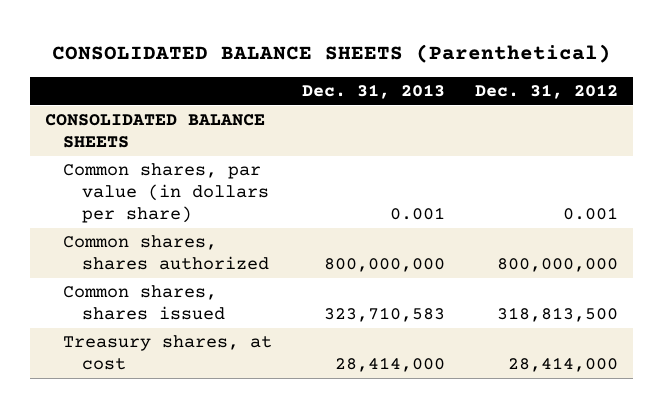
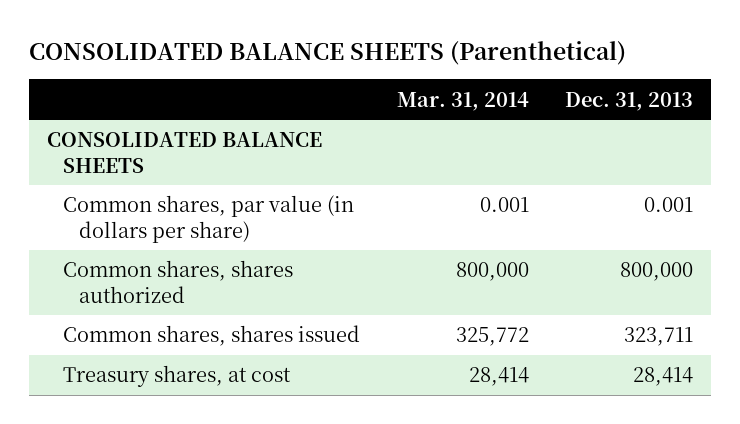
- | Dec. 31, 2013 | Dec. 31, 2012
+ | Mar. 31, 2014 | Dec. 31, 2013
- Common shares, shares authorized | 800,000,000 | 800,000,000
- Common shares, shares issued | 323,710,583 | 318,813,500
- Treasury shares, at cost | 28,414,000 | 28,414,000
+ Common shares, shares authorized | 800,000 | 800,000
+ Common shares, shares issued | 325,772 | 323,711
+ Treasury shares, at cost | 28,414 | 28,414

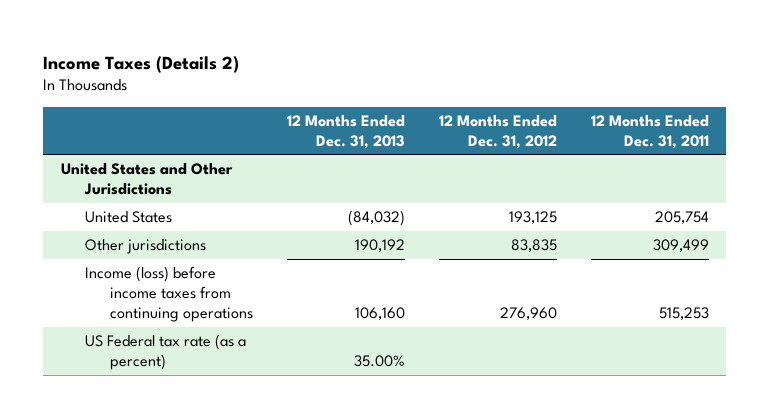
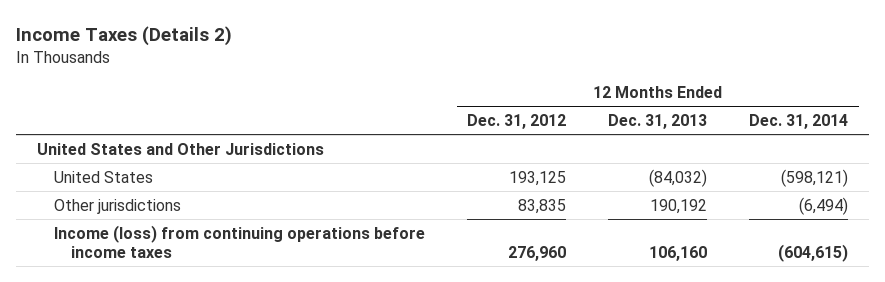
- | 12 Months Ended Dec. 31, 2013 | 12 Months Ended Dec. 31, 2012 | 12 Months Ended Dec. 31, 2011
+ | 12 Months Ended Dec. 31, 2012 | 12 Months Ended Dec. 31, 2013 | 12 Months Ended Dec. 31, 2014
- Income (loss) before income taxes from continuing operations | 106,160 | 276,960 | 515,253
- US Federal tax rate (as a percent) | 35.00% | |
+ Income (loss) from continuing operations before income taxes | 276,960 | 106,160 | (604,615)

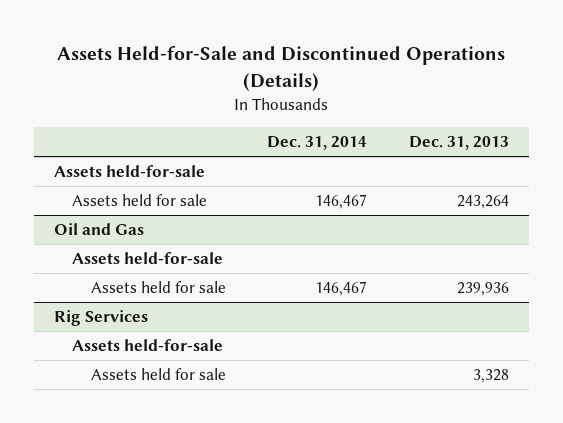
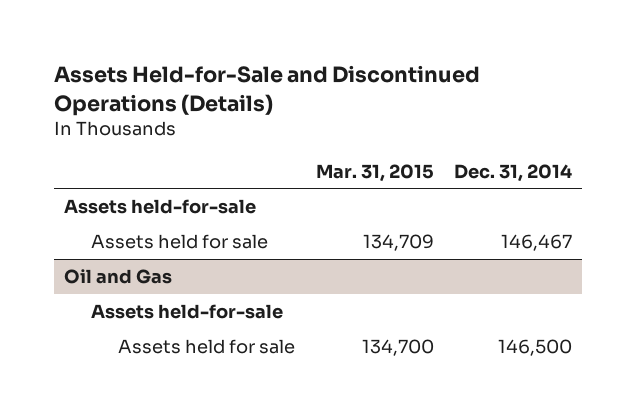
- | Dec. 31, 2014 | Dec. 31, 2013
+ | Mar. 31, 2015 | Dec. 31, 2014
@ Oil and Gas
- Assets held for sale | 146,467 | 239,936
- Rig Services
- Assets held-for-sale
- Assets held for sale | | 3,328
@ Oil and Gas
+ Assets held for sale | 134,700 | 146,500

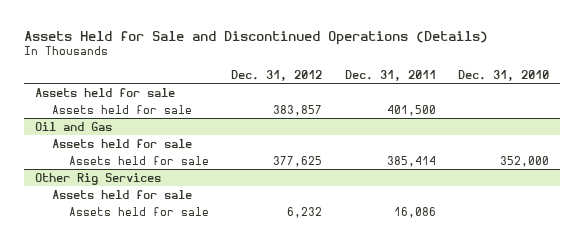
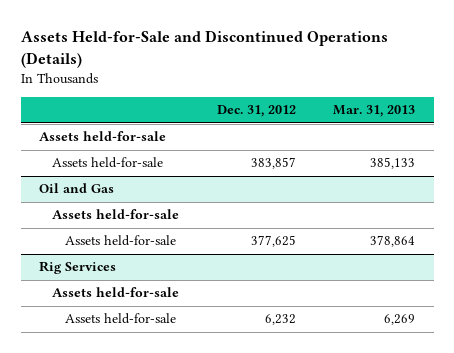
- Assets Held for Sale and Discontinued Operations (Details)
+ Assets Held-for-Sale and Discontinued Operations (Details)
- | Dec. 31, 2012 | Dec. 31, 2011 | Dec. 31, 2010
+ | Dec. 31, 2012 | Mar. 31, 2013
- Assets held for sale
- Assets held for sale | 383,857 | 401,500 |
+ Assets held-for-sale
+ Assets held-for-sale | 383,857 | 385,133
@ Oil and Gas
- Assets held for sale
- Assets held for sale | 377,625 | 385,414 | 352,000
- Other Rig Services
- Assets held for sale
- Assets held for sale | 6,232 | 16,086 |
@ Oil and Gas
+ Assets held-for-sale
+ Assets held-for-sale | 377,625 | 378,864
+ Rig Services
+ Assets held-for-sale
+ Assets held-for-sale | 6,232 | 6,269

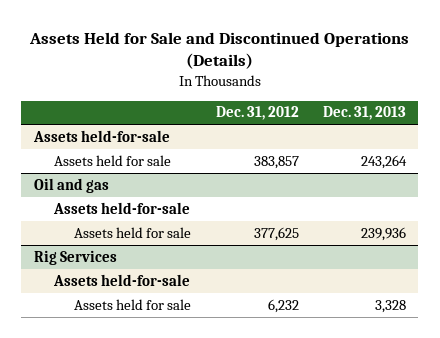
- Assets Held-for-Sale and Discontinued Operations (Details)
+ Assets Held for Sale and Discontinued Operations (Details)
- | Dec. 31, 2012 | Mar. 31, 2013
+ | Dec. 31, 2012 | Dec. 31, 2013
- Assets held-for-sale | 383,857 | 385,133
- Oil and Gas
+ Assets held for sale | 383,857 | 243,264
+ Oil and gas
- Assets held-for-sale | 377,625 | 378,864
+ Assets held for sale | 377,625 | 239,936
@ Rig Services
- Assets held-for-sale | 6,232 | 6,269
+ Assets held for sale | 6,232 | 3,328

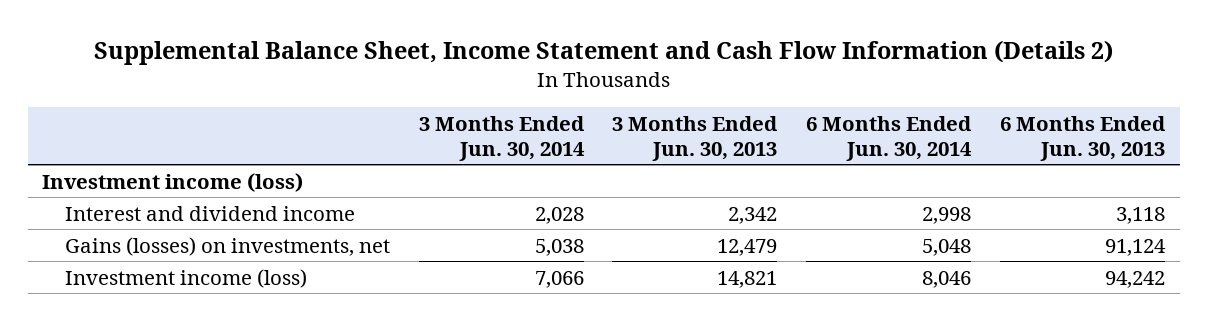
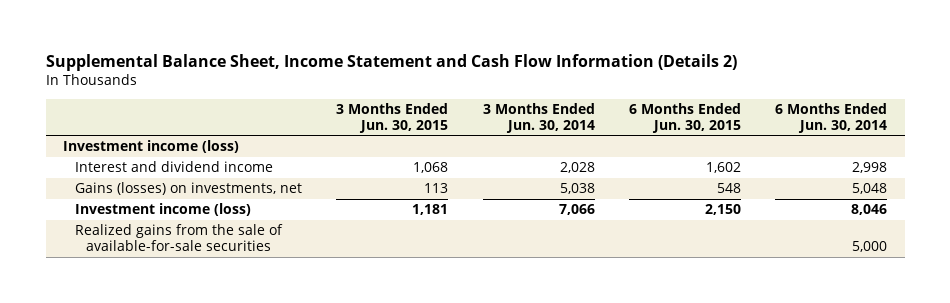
- | 3 Months Ended Jun. 30, 2014 | 3 Months Ended Jun. 30, 2013 | 6 Months Ended Jun. 30, 2014 | 6 Months Ended Jun. 30, 2013
+ | 3 Months Ended Jun. 30, 2015 | 3 Months Ended Jun. 30, 2014 | 6 Months Ended Jun. 30, 2015 | 6 Months Ended Jun. 30, 2014
+ Realized gains from the sale of available-for-sale securities | | | | 5,000

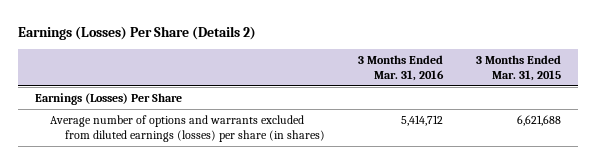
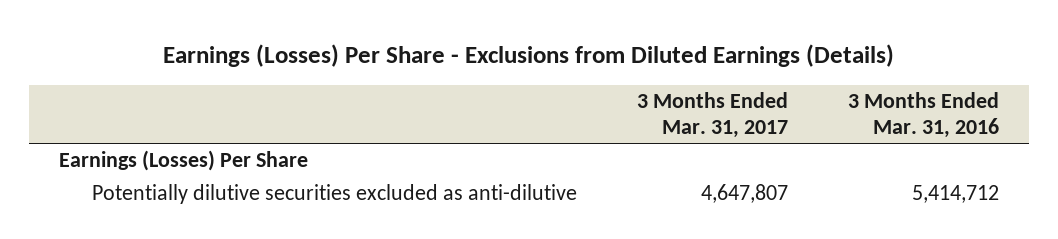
- Earnings (Losses) Per Share (Details 2)
+ Earnings (Losses) Per Share - Exclusions from Diluted Earnings (Details)
- | 3 Months Ended Mar. 31, 2016 | 3 Months Ended Mar. 31, 2015
+ | 3 Months Ended Mar. 31, 2017 | 3 Months Ended Mar. 31, 2016
- Average number of options and warrants excluded from diluted earnings (losses) per share (in shares) | 5,414,712 | 6,621,688
+ Potentially dilutive securities excluded as anti-dilutive | 4,647,807 | 5,414,712

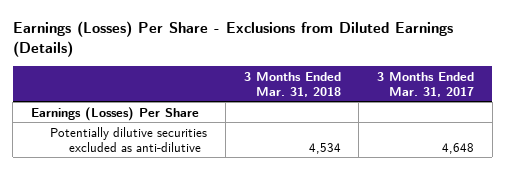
- | 3 Months Ended Mar. 31, 2017 | 3 Months Ended Mar. 31, 2016
+ | 3 Months Ended Mar. 31, 2018 | 3 Months Ended Mar. 31, 2017
- Potentially dilutive securities excluded as anti-dilutive | 4,647,807 | 5,414,712
+ Potentially dilutive securities excluded as anti-dilutive | 4,534 | 4,648

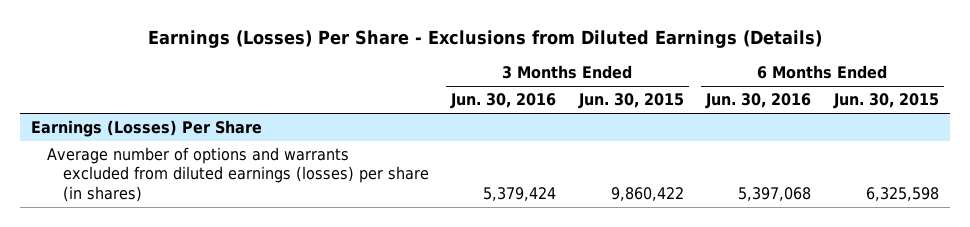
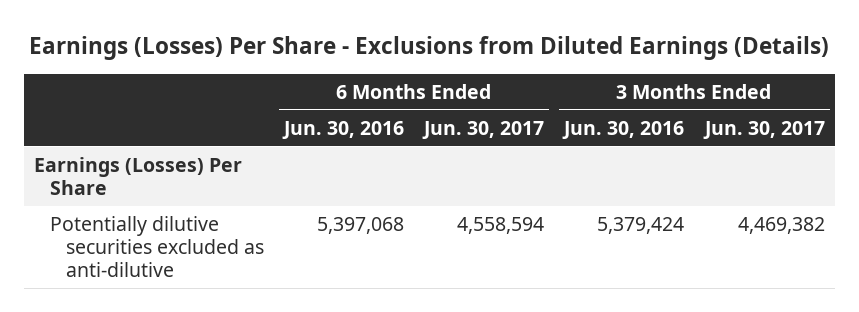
- | 3 Months Ended Jun. 30, 2016 | 3 Months Ended Jun. 30, 2015 | 6 Months Ended Jun. 30, 2016 | 6 Months Ended Jun. 30, 2015
+ | 6 Months Ended Jun. 30, 2016 | 6 Months Ended Jun. 30, 2017 | 3 Months Ended Jun. 30, 2016 | 3 Months Ended Jun. 30, 2017
- Average number of options and warrants excluded from diluted earnings (losses) per share (in shares) | 5,379,424 | 9,860,422 | 5,397,068 | 6,325,598
+ Potentially dilutive securities excluded as anti-dilutive | 5,397,068 | 4,558,594 | 5,379,424 | 4,469,382

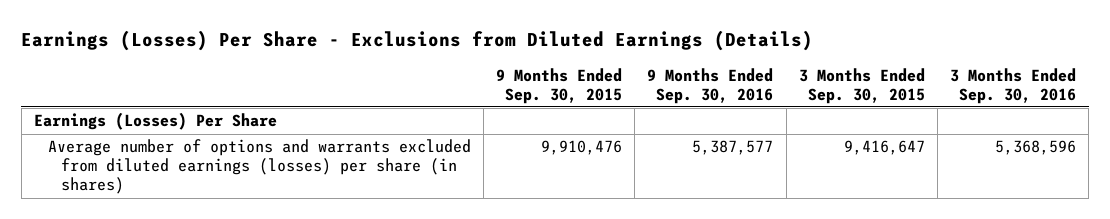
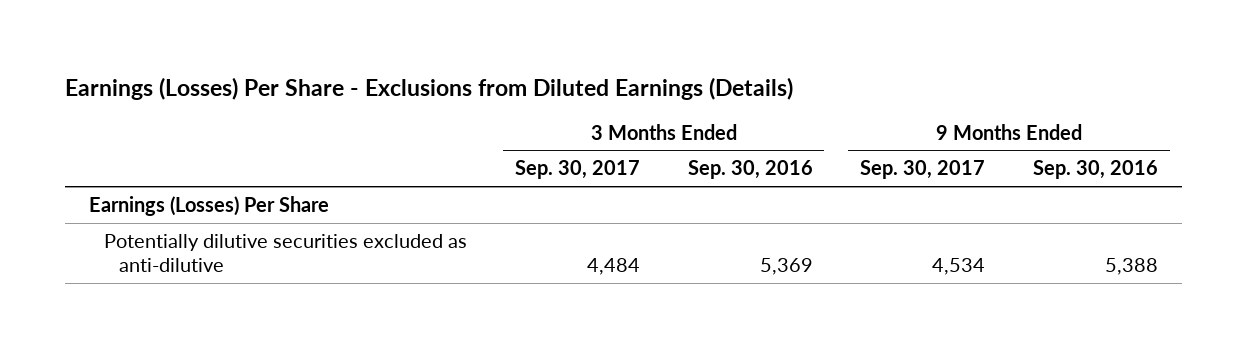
- | 9 Months Ended Sep. 30, 2015 | 9 Months Ended Sep. 30, 2016 | 3 Months Ended Sep. 30, 2015 | 3 Months Ended Sep. 30, 2016
+ | 3 Months Ended Sep. 30, 2017 | 3 Months Ended Sep. 30, 2016 | 9 Months Ended Sep. 30, 2017 | 9 Months Ended Sep. 30, 2016
- Average number of options and warrants excluded from diluted earnings (losses) per share (in shares) | 9,910,476 | 5,387,577 | 9,416,647 | 5,368,596
+ Potentially dilutive securities excluded as anti-dilutive | 4,484 | 5,369 | 4,534 | 5,388

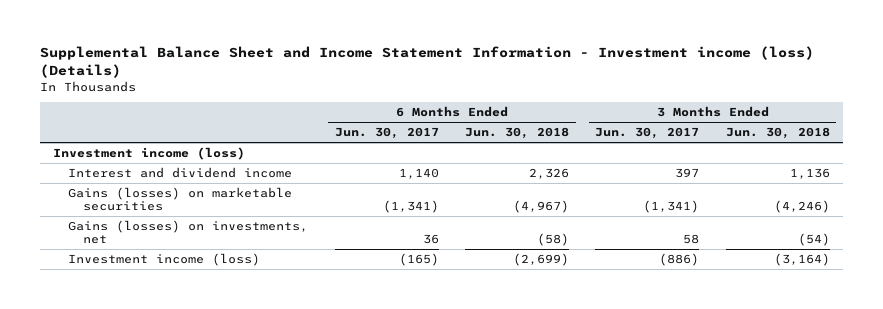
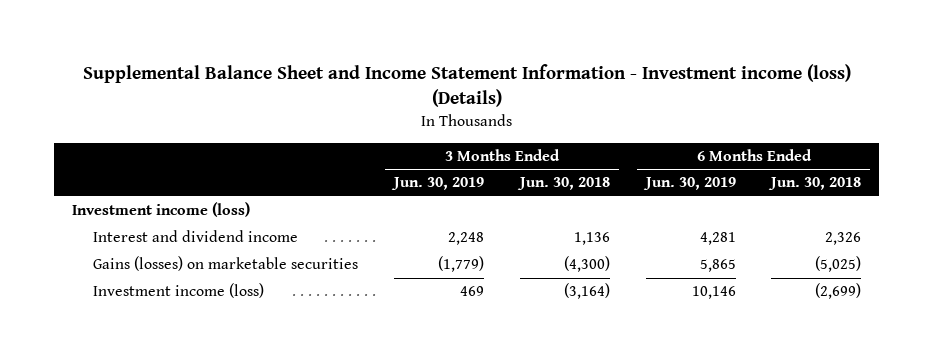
- | 6 Months Ended Jun. 30, 2017 | 6 Months Ended Jun. 30, 2018 | 3 Months Ended Jun. 30, 2017 | 3 Months Ended Jun. 30, 2018
+ | 3 Months Ended Jun. 30, 2019 | 3 Months Ended Jun. 30, 2018 | 6 Months Ended Jun. 30, 2019 | 6 Months Ended Jun. 30, 2018
- Gains (losses) on marketable securities | (1,341) | (4,967) | (1,341) | (4,246)
- Gains (losses) on investments, net | 36 | (58) | 58 | (54)
+ Gains (losses) on marketable securities | (1,779) | (4,300) | 5,865 | (5,025)

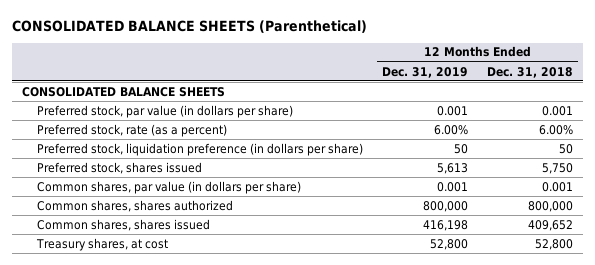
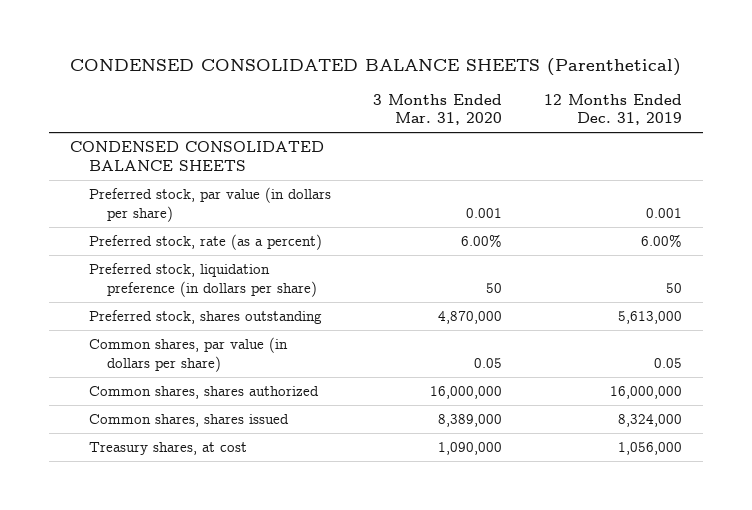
- CONSOLIDATED BALANCE SHEETS (Parenthetical)
+ CONDENSED CONSOLIDATED BALANCE SHEETS (Parenthetical)
- | 12 Months Ended Dec. 31, 2019 | 12 Months Ended Dec. 31, 2018
+ | 3 Months Ended Mar. 31, 2020 | 12 Months Ended Dec. 31, 2019
- CONSOLIDATED BALANCE SHEETS
+ CONDENSED CONSOLIDATED BALANCE SHEETS
- Preferred stock, shares issued | 5,613 | 5,750
- Common shares, par value (in dollars per share) | 0.001 | 0.001
- Common shares, shares authorized | 800,000 | 800,000
- Common shares, shares issued | 416,198 | 409,652
- Treasury shares, at cost | 52,800 | 52,800
+ Preferred stock, shares outstanding | 4,870,000 | 5,613,000
+ Common shares, par value (in dollars per share) | 0.05 | 0.05
+ Common shares, shares authorized | 16,000,000 | 16,000,000
+ Common shares, shares issued | 8,389,000 | 8,324,000
+ Treasury shares, at cost | 1,090,000 | 1,056,000

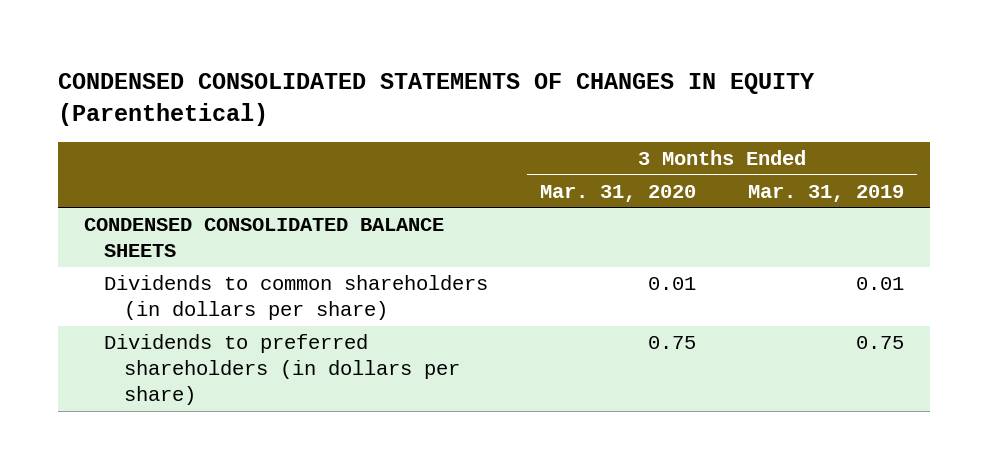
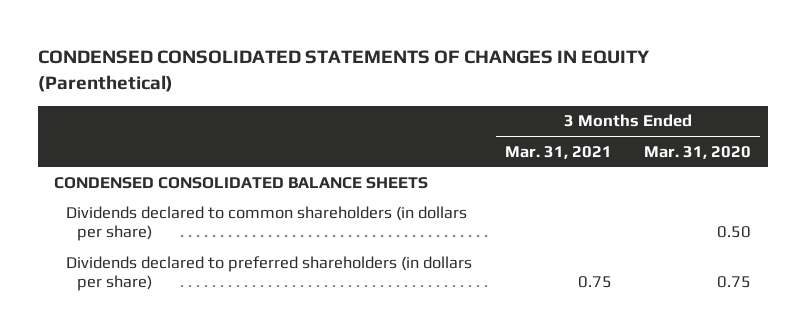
- | 3 Months Ended Mar. 31, 2020 | 3 Months Ended Mar. 31, 2019
+ | 3 Months Ended Mar. 31, 2021 | 3 Months Ended Mar. 31, 2020
- Dividends to common shareholders (in dollars per share) | 0.01 | 0.01
- Dividends to preferred shareholders (in dollars per share) | 0.75 | 0.75
+ Dividends declared to common shareholders (in dollars per share) | | 0.50
+ Dividends declared to preferred shareholders (in dollars per share) | 0.75 | 0.75

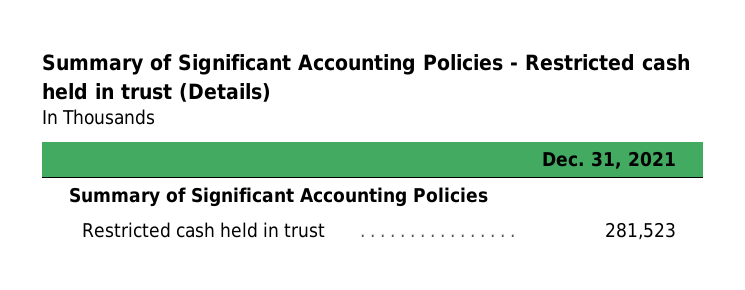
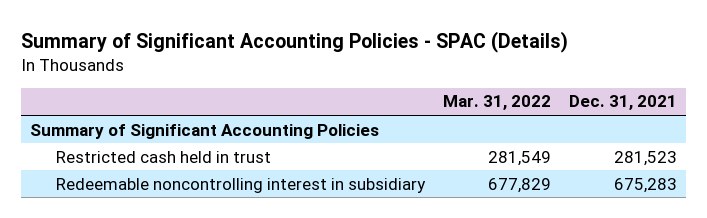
- Summary of Significant Accounting Policies - Restricted cash held in trust (Details)
+ Summary of Significant Accounting Policies - SPAC (Details)
- | Dec. 31, 2021
+ | Mar. 31, 2022 | Dec. 31, 2021
+ Redeemable noncontrolling interest in subsidiary | 677,829 | 675,283

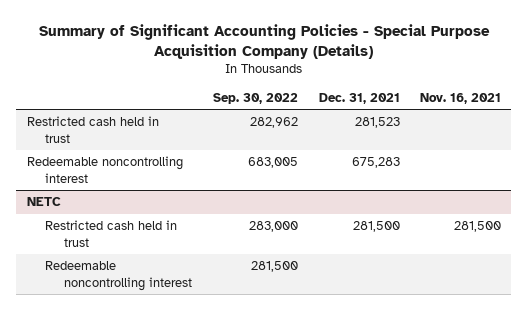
- Summary of Significant Accounting Policies - SPAC (Details)
+ Summary of Significant Accounting Policies - Special Purpose Acquisition Company (Details)
- | Mar. 31, 2022 | Dec. 31, 2021
+ | Sep. 30, 2022 | Dec. 31, 2021 | Nov. 16, 2021
- Summary of Significant Accounting Policies
- Redeemable noncontrolling interest in subsidiary | 677,829 | 675,283
+ Redeemable noncontrolling interest | 683,005 | 675,283 |
+ NETC
+ Restricted cash held in trust | 283,000 | 281,500 | 281,500
+ Redeemable noncontrolling interest | 281,500 | |

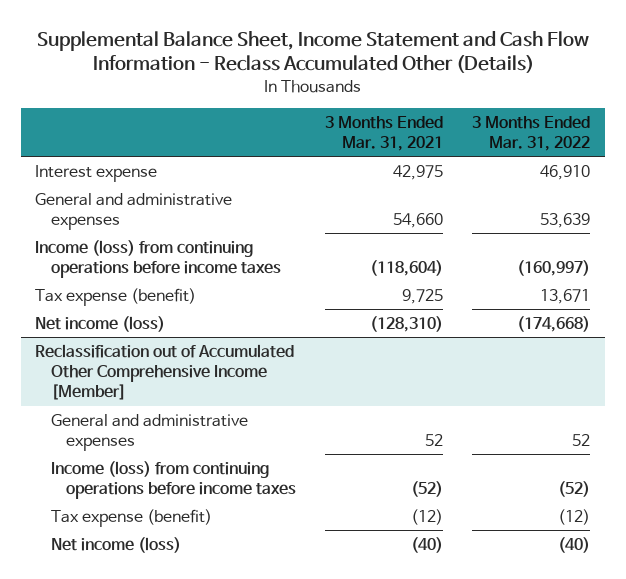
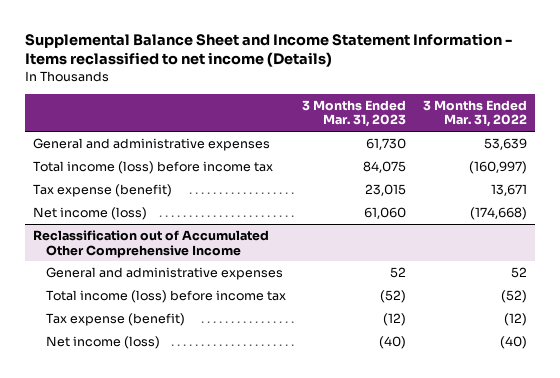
- Supplemental Balance Sheet, Income Statement and Cash Flow Information - Reclass Accumulated Other (Details)
+ Supplemental Balance Sheet and Income Statement Information - Items reclassified to net income (Details)
- | 3 Months Ended Mar. 31, 2021 | 3 Months Ended Mar. 31, 2022
+ | 3 Months Ended Mar. 31, 2023 | 3 Months Ended Mar. 31, 2022
- Interest expense | 42,975 | 46,910
- Income (loss) from continuing operations before income taxes | (118,604) | (160,997)
+ Total income (loss) before income tax | 84,075 | (160,997)
- Reclassification out of Accumulated Other Comprehensive Income [Member]
+ Reclassification out of Accumulated Other Comprehensive Income
- Income (loss) from continuing operations before income taxes | (52) | (52)
+ Total income (loss) before income tax | (52) | (52)

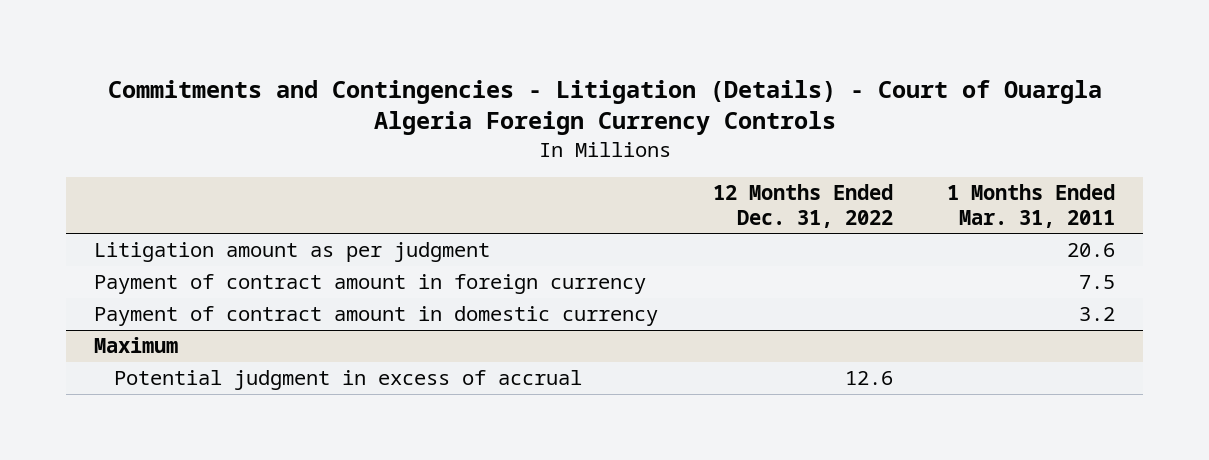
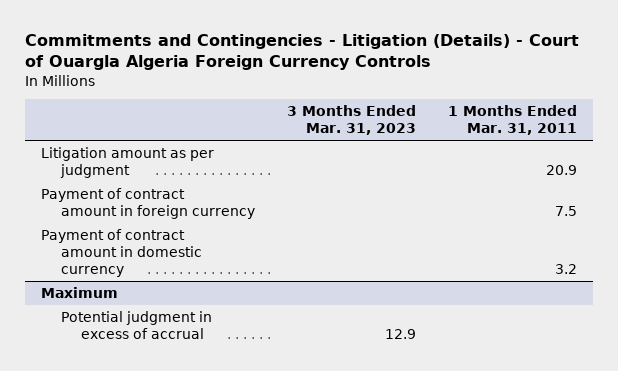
- | 12 Months Ended Dec. 31, 2022 | 1 Months Ended Mar. 31, 2011
+ | 3 Months Ended Mar. 31, 2023 | 1 Months Ended Mar. 31, 2011
- Litigation amount as per judgment | | 20.6
+ Litigation amount as per judgment | | 20.9

